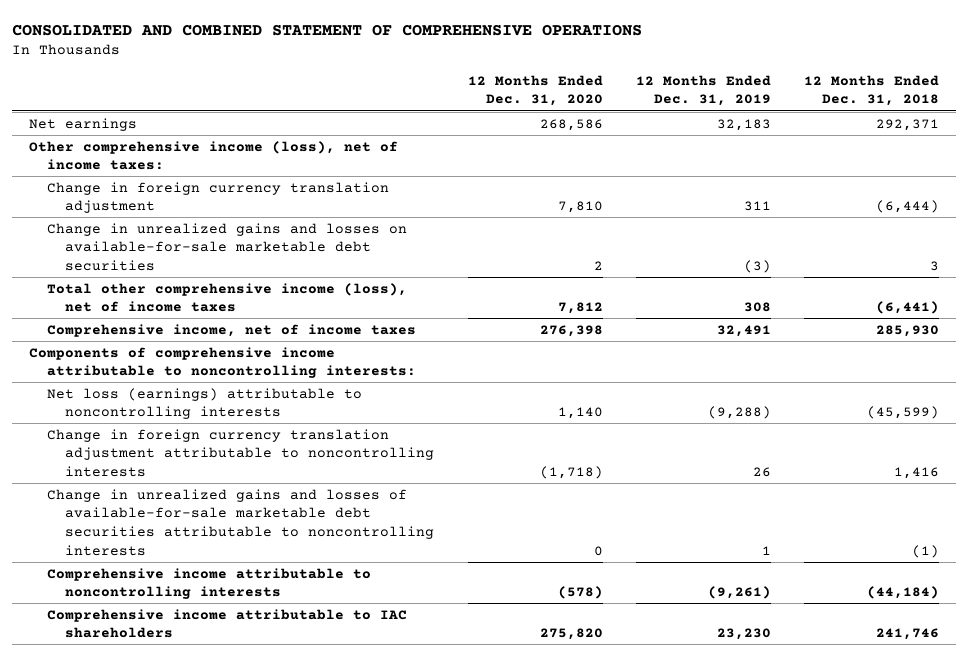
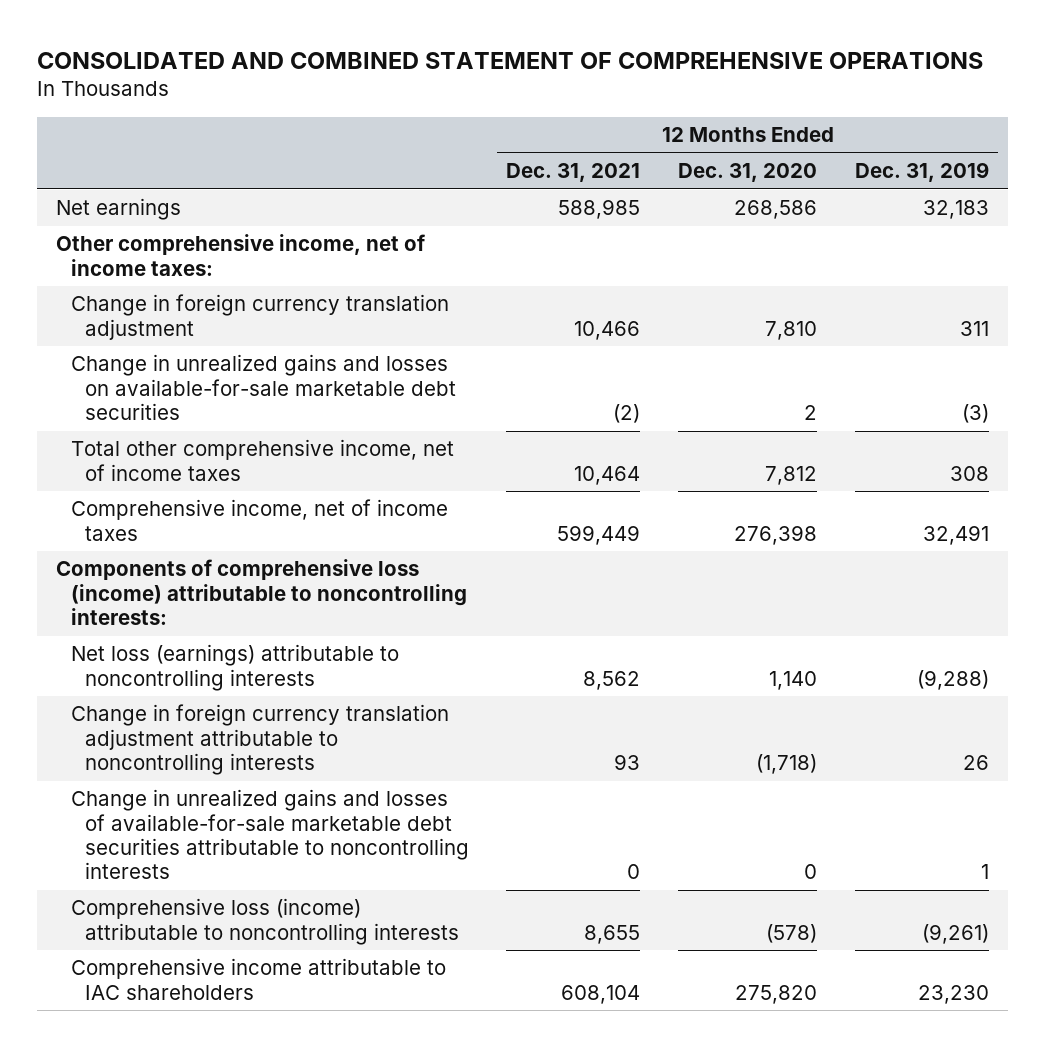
- | 12 Months Ended Dec. 31, 2020 | 12 Months Ended Dec. 31, 2019 | 12 Months Ended Dec. 31, 2018
+ | 12 Months Ended Dec. 31, 2021 | 12 Months Ended Dec. 31, 2020 | 12 Months Ended Dec. 31, 2019
- Other comprehensive income (loss), net of income taxes:
+ Other comprehensive income, net of income taxes:
- Total other comprehensive income (loss), net of income taxes | 7,812 | 308 | (6,441)
+ Total other comprehensive income, net of income taxes | 10,464 | 7,812 | 308
- Components of comprehensive income attributable to noncontrolling interests:
+ Components of comprehensive loss (income) attributable to noncontrolling interests:
- Comprehensive income attributable to noncontrolling interests | (578) | (9,261) | (44,184)
+ Comprehensive loss (income) attributable to noncontrolling interests | 8,655 | (578) | (9,261)

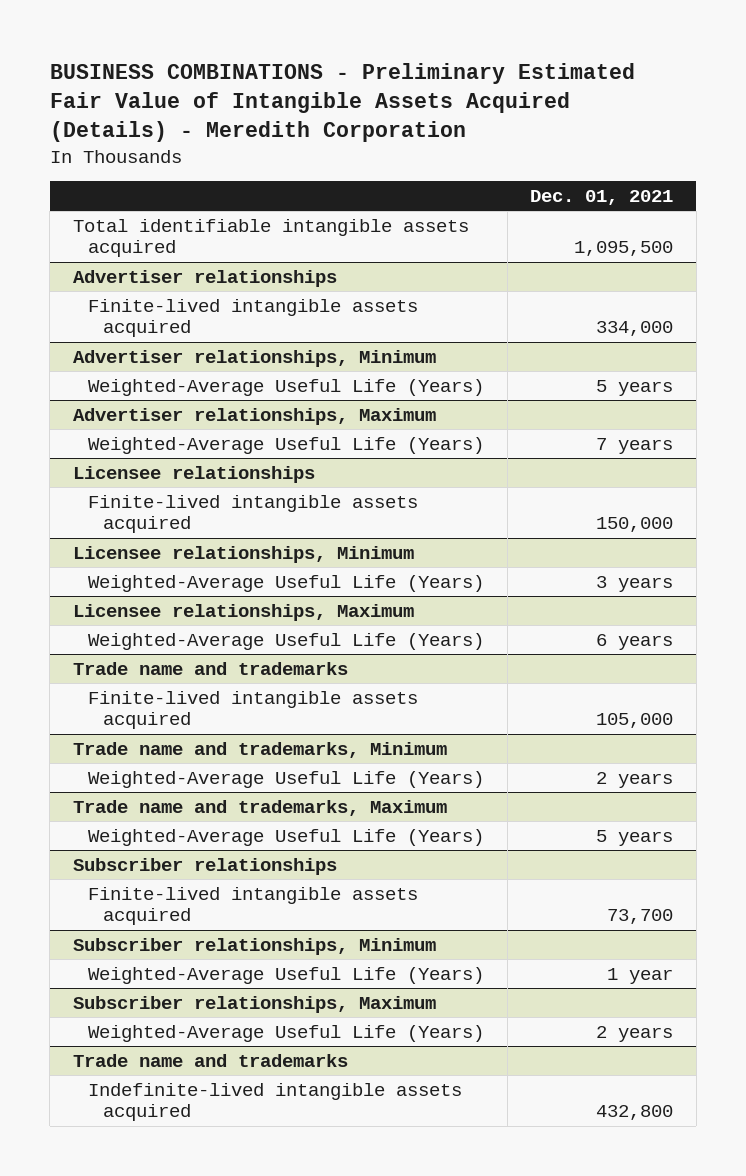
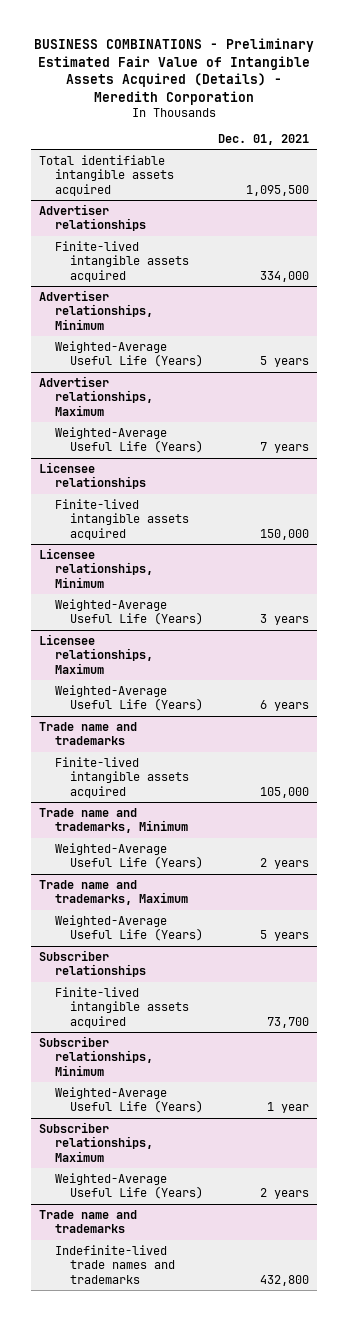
@ Trade name and trademarks
- Indefinite-lived intangible assets acquired | 432,800
+ Indefinite-lived trade names and trademarks | 432,800

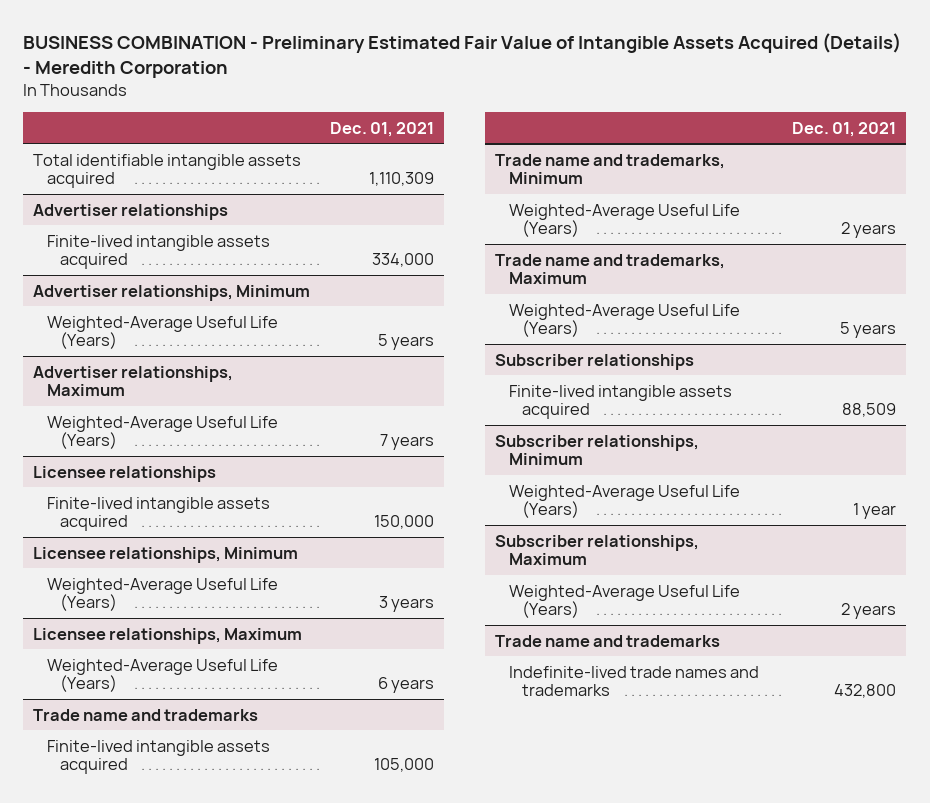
- BUSINESS COMBINATIONS - Preliminary Estimated Fair Value of Intangible Assets Acquired (Details) - Meredith Corporation
+ BUSINESS COMBINATION - Preliminary Estimated Fair Value of Intangible Assets Acquired (Details) - Meredith Corporation
- Total identifiable intangible assets acquired | 1,095,500
+ Total identifiable intangible assets acquired | 1,110,309
@ Subscriber relationships
- Finite-lived intangible assets acquired | 73,700
+ Finite-lived intangible assets acquired | 88,509

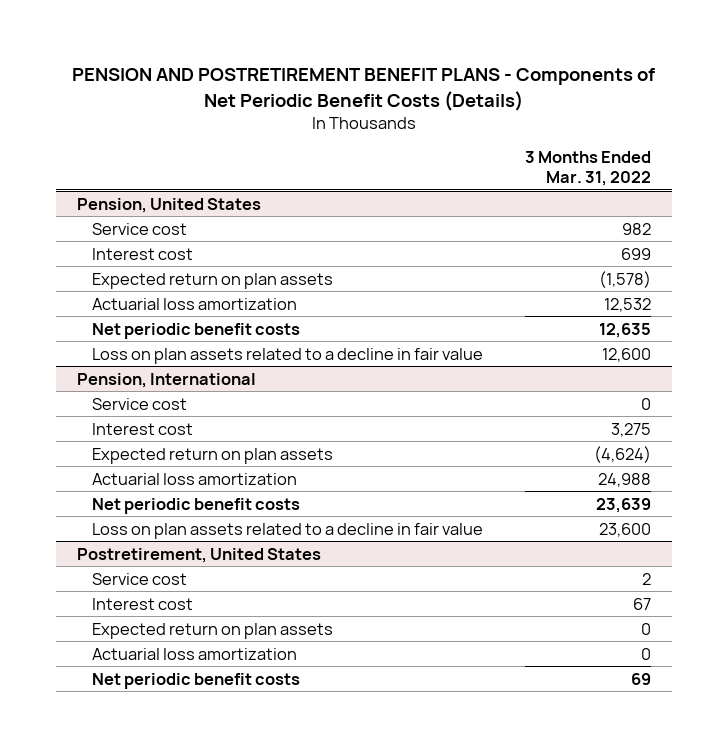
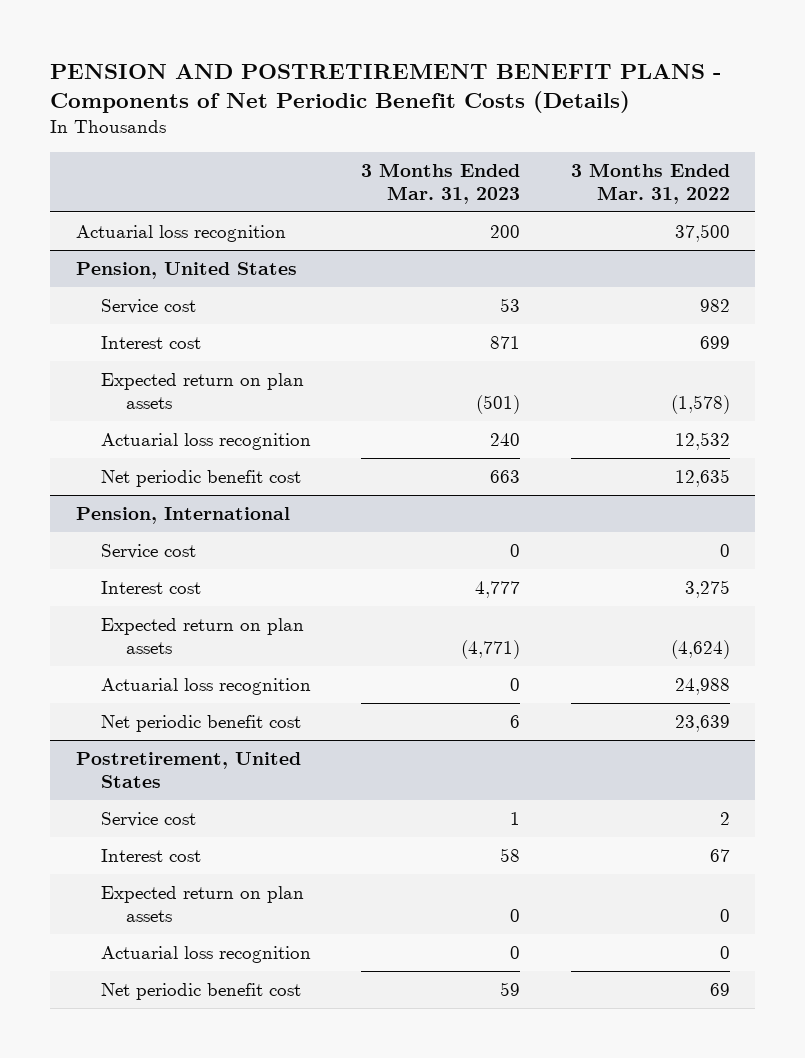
- | 3 Months Ended Mar. 31, 2022
+ | 3 Months Ended Mar. 31, 2023 | 3 Months Ended Mar. 31, 2022
+ Actuarial loss recognition | 200 | 37,500
@ Pension, United States
- Actuarial loss amortization | 12,532
- Net periodic benefit costs | 12,635
- Loss on plan assets related to a decline in fair value | 12,600
+ Actuarial loss recognition | 240 | 12,532
+ Net periodic benefit cost | 663 | 12,635
@ Pension, International
- Actuarial loss amortization | 24,988
- Net periodic benefit costs | 23,639
- Loss on plan assets related to a decline in fair value | 23,600
+ Actuarial loss recognition | 0 | 24,988
+ Net periodic benefit cost | 6 | 23,639
@ Postretirement, United States
- Actuarial loss amortization | 0
- Net periodic benefit costs | 69
+ Actuarial loss recognition | 0 | 0
+ Net periodic benefit cost | 59 | 69

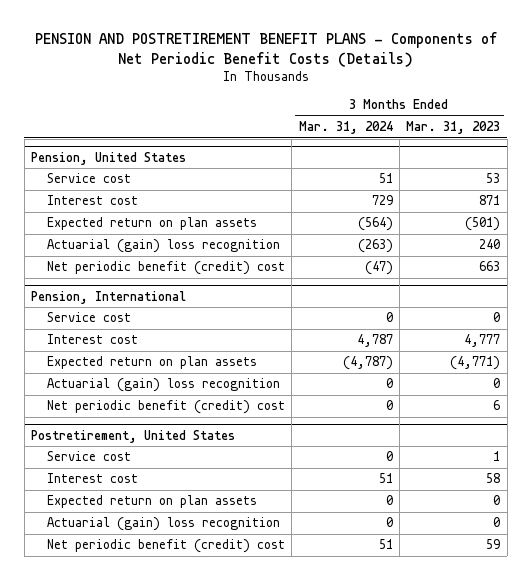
- | 3 Months Ended Mar. 31, 2023 | 3 Months Ended Mar. 31, 2022
+ | 3 Months Ended Mar. 31, 2024 | 3 Months Ended Mar. 31, 2023
- Actuarial loss recognition | 200 | 37,500
@ Pension, United States
- Actuarial loss recognition | 240 | 12,532
- Net periodic benefit cost | 663 | 12,635
+ Actuarial (gain) loss recognition | (263) | 240
+ Net periodic benefit (credit) cost | (47) | 663
@ Pension, International
- Actuarial loss recognition | 0 | 24,988
- Net periodic benefit cost | 6 | 23,639
+ Actuarial (gain) loss recognition | 0 | 0
+ Net periodic benefit (credit) cost | 0 | 6
@ Postretirement, United States
- Actuarial loss recognition | 0 | 0
- Net periodic benefit cost | 59 | 69
+ Actuarial (gain) loss recognition | 0 | 0
+ Net periodic benefit (credit) cost | 51 | 59

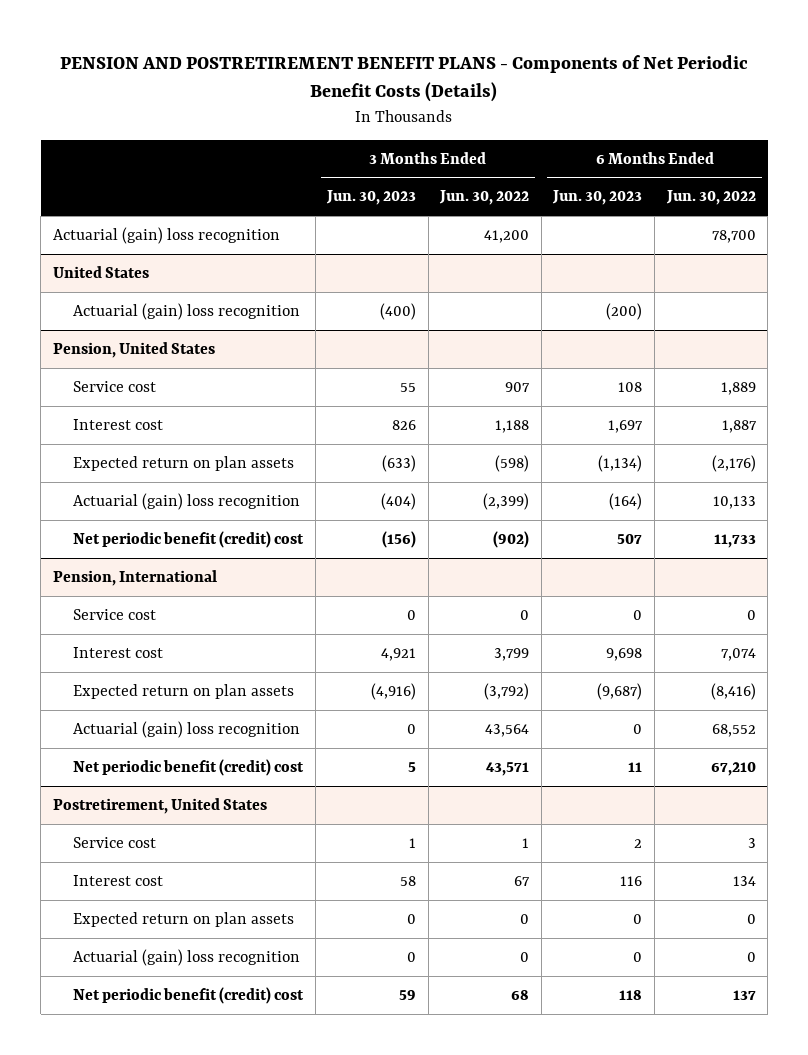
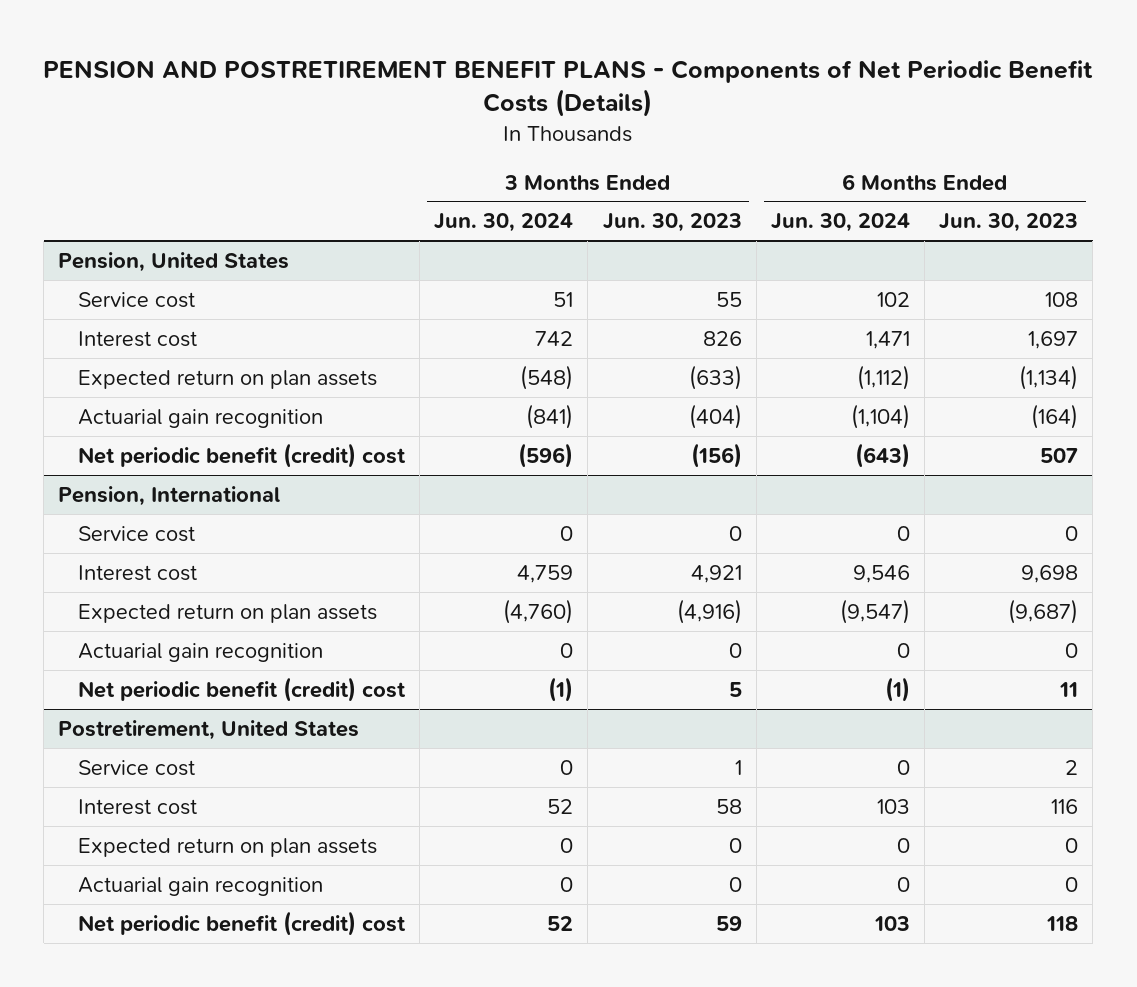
- | 3 Months Ended Jun. 30, 2023 | 3 Months Ended Jun. 30, 2022 | 6 Months Ended Jun. 30, 2023 | 6 Months Ended Jun. 30, 2022
+ | 3 Months Ended Jun. 30, 2024 | 3 Months Ended Jun. 30, 2023 | 6 Months Ended Jun. 30, 2024 | 6 Months Ended Jun. 30, 2023
- Actuarial (gain) loss recognition | | 41,200 | | 78,700
- United States
- Actuarial (gain) loss recognition | (400) | | (200) |
@ Pension, United States
- Actuarial (gain) loss recognition | (404) | (2,399) | (164) | 10,133
+ Actuarial gain recognition | (841) | (404) | (1,104) | (164)
@ Pension, International
- Actuarial (gain) loss recognition | 0 | 43,564 | 0 | 68,552
+ Actuarial gain recognition | 0 | 0 | 0 | 0
@ Postretirement, United States
- Actuarial (gain) loss recognition | 0 | 0 | 0 | 0
+ Actuarial gain recognition | 0 | 0 | 0 | 0

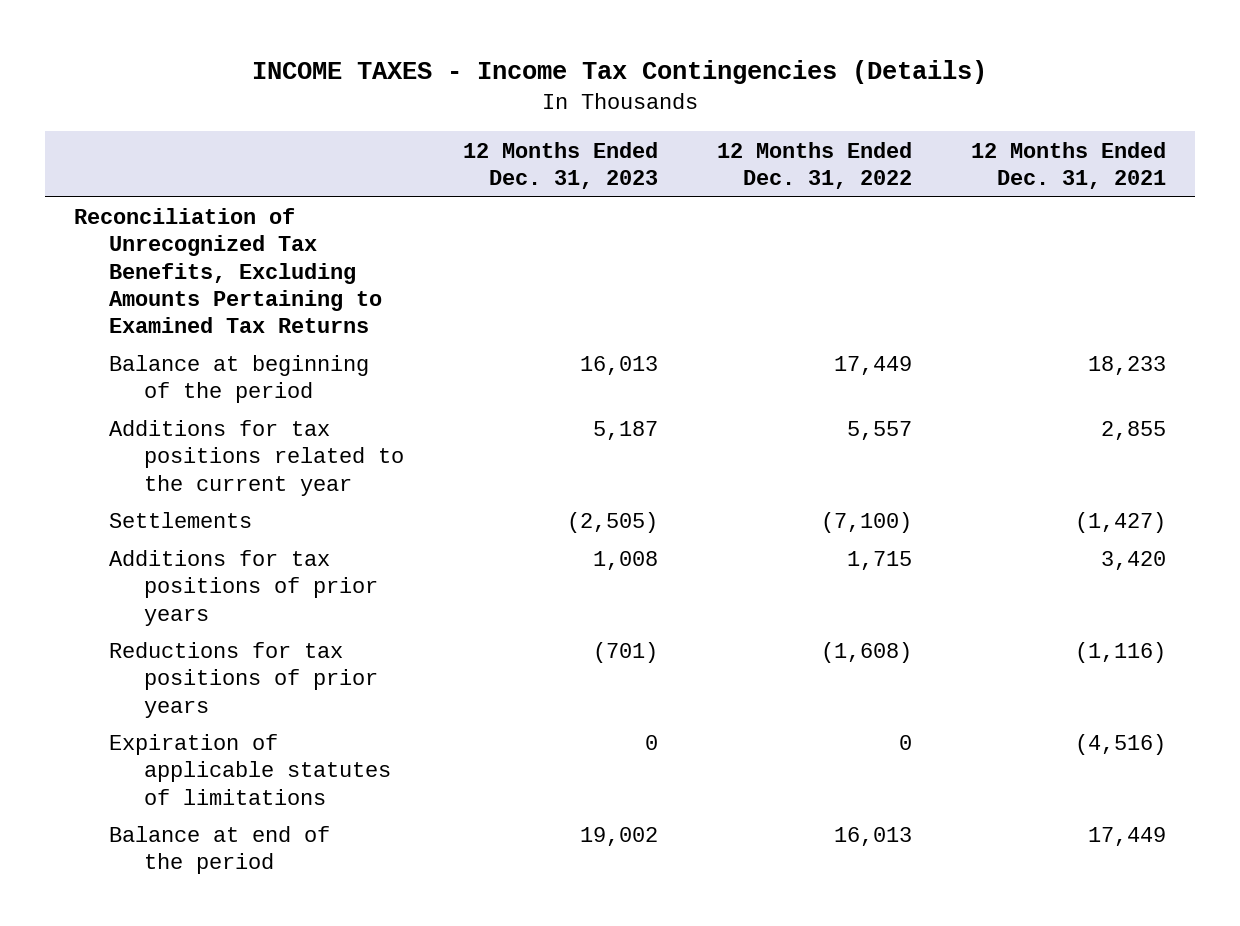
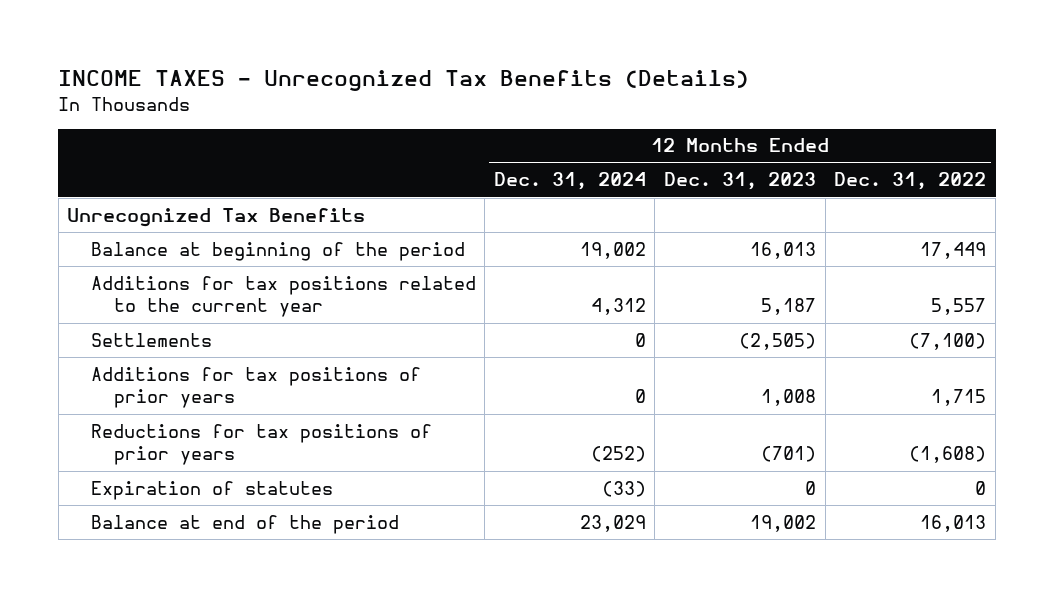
- INCOME TAXES - Income Tax Contingencies (Details)
+ INCOME TAXES - Unrecognized Tax Benefits (Details)
- | 12 Months Ended Dec. 31, 2023 | 12 Months Ended Dec. 31, 2022 | 12 Months Ended Dec. 31, 2021
+ | 12 Months Ended Dec. 31, 2024 | 12 Months Ended Dec. 31, 2023 | 12 Months Ended Dec. 31, 2022
- Reconciliation of Unrecognized Tax Benefits, Excluding Amounts Pertaining to Examined Tax Returns
+ Unrecognized Tax Benefits
- Expiration of applicable statutes of limitations | 0 | 0 | (4,516)
+ Expiration of statutes | (33) | 0 | 0

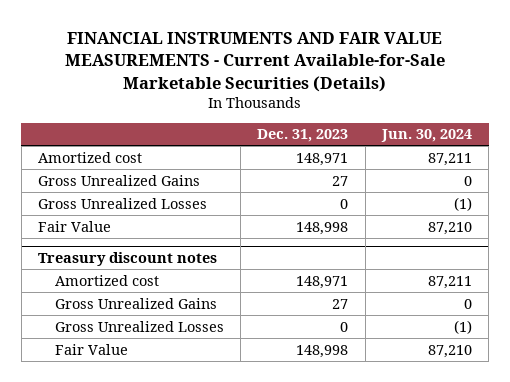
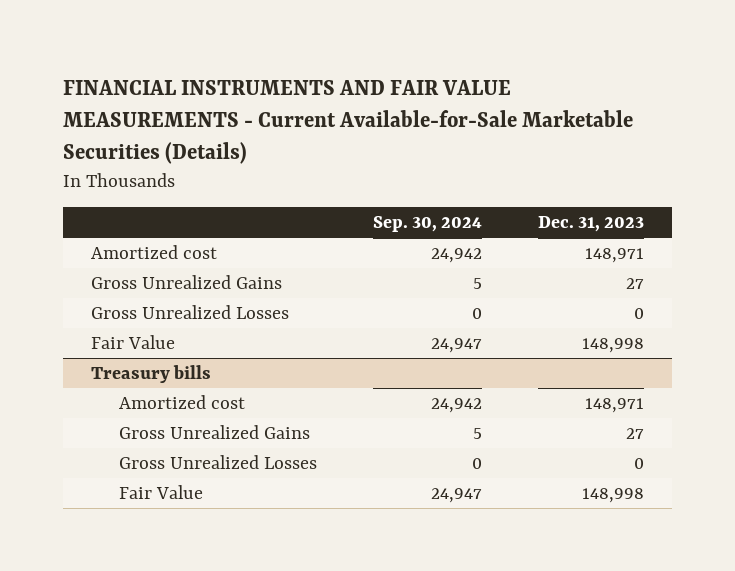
- | Dec. 31, 2023 | Jun. 30, 2024
+ | Sep. 30, 2024 | Dec. 31, 2023
- Treasury discount notes
+ Treasury bills

